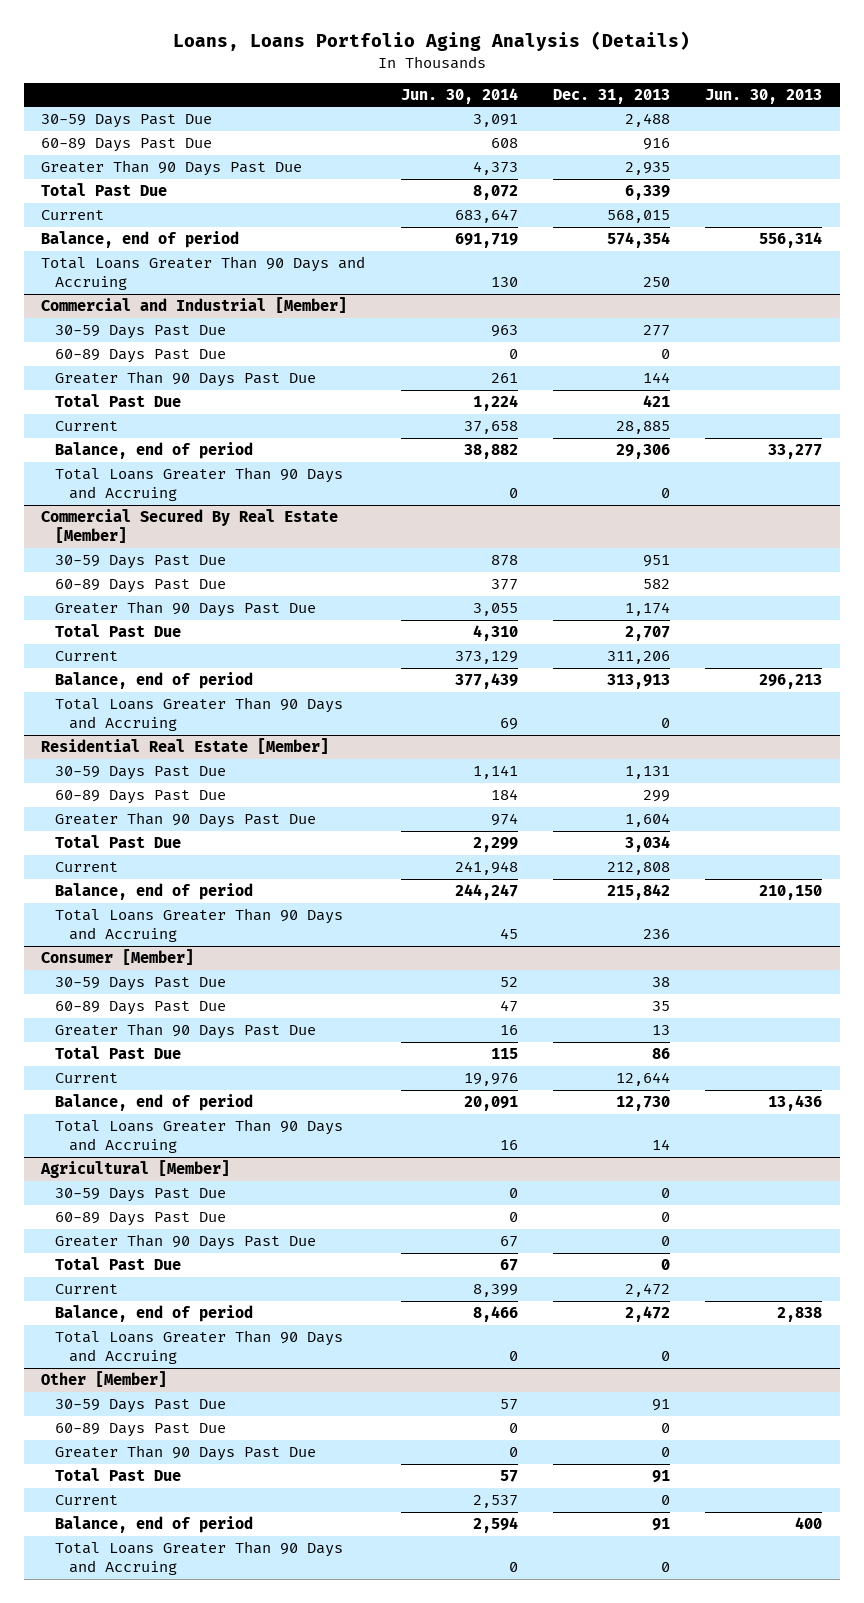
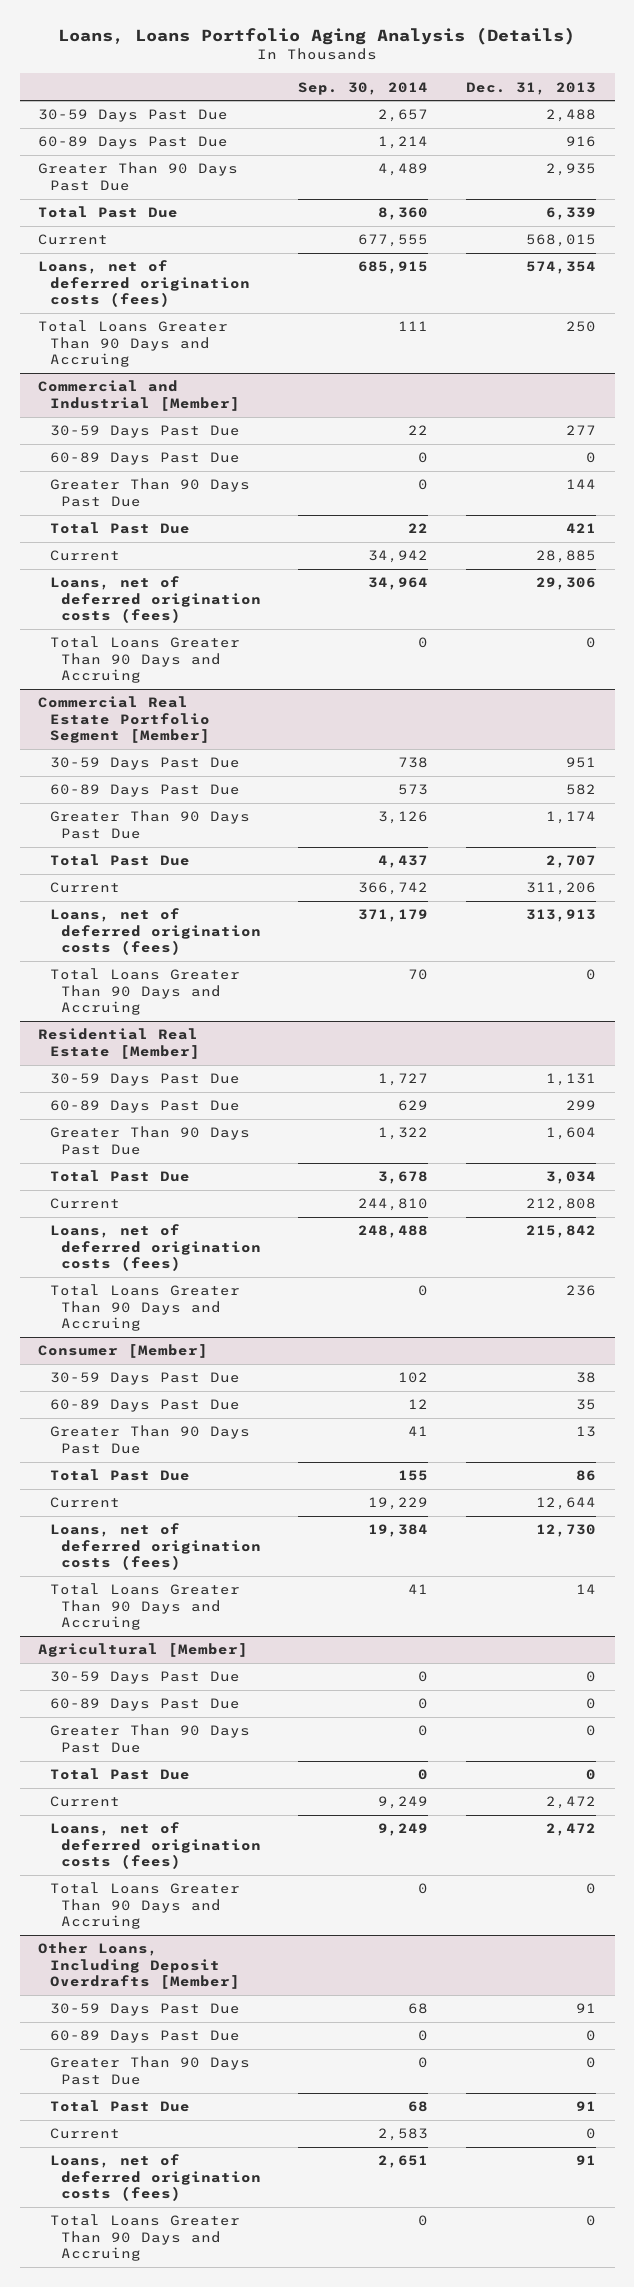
- | Jun. 30, 2014 | Dec. 31, 2013 | Jun. 30, 2013
+ | Sep. 30, 2014 | Dec. 31, 2013
- Balance, end of period | 691,719 | 574,354 | 556,314
+ Loans, net of deferred origination costs (fees) | 685,915 | 574,354
@ Commercial and Industrial [Member]
- Balance, end of period | 38,882 | 29,306 | 33,277
+ Loans, net of deferred origination costs (fees) | 34,964 | 29,306
- Commercial Secured By Real Estate [Member]
+ Commercial Real Estate Portfolio Segment [Member]
- Balance, end of period | 377,439 | 313,913 | 296,213
+ Loans, net of deferred origination costs (fees) | 371,179 | 313,913
@ Residential Real Estate [Member]
- Balance, end of period | 244,247 | 215,842 | 210,150
+ Loans, net of deferred origination costs (fees) | 248,488 | 215,842
@ Consumer [Member]
- Balance, end of period | 20,091 | 12,730 | 13,436
+ Loans, net of deferred origination costs (fees) | 19,384 | 12,730
@ Agricultural [Member]
- Balance, end of period | 8,466 | 2,472 | 2,838
+ Loans, net of deferred origination costs (fees) | 9,249 | 2,472
- Other [Member]
+ Other Loans, Including Deposit Overdrafts [Member]
- Balance, end of period | 2,594 | 91 | 400
+ Loans, net of deferred origination costs (fees) | 2,651 | 91

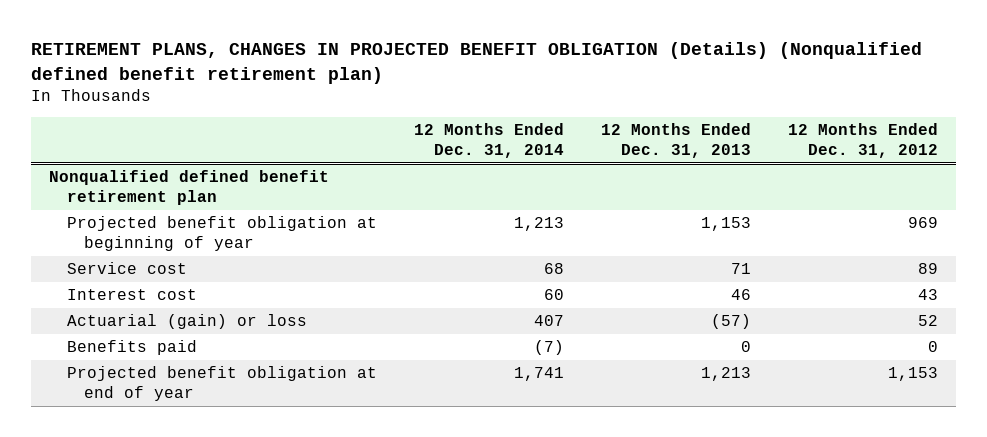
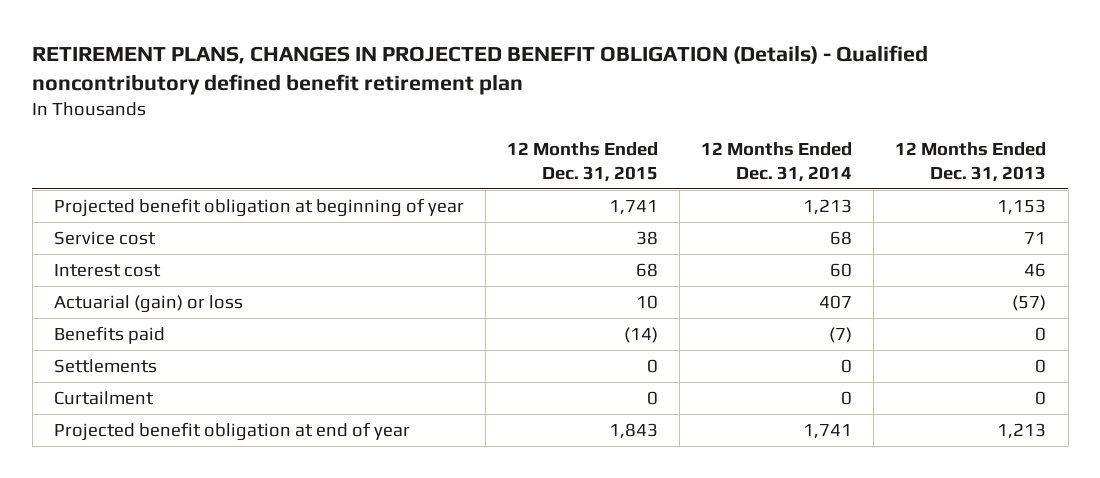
- RETIREMENT PLANS, CHANGES IN PROJECTED BENEFIT OBLIGATION (Details) (Nonqualified defined benefit retirement plan)
+ RETIREMENT PLANS, CHANGES IN PROJECTED BENEFIT OBLIGATION (Details) - Qualified noncontributory defined benefit retirement plan
- | 12 Months Ended Dec. 31, 2014 | 12 Months Ended Dec. 31, 2013 | 12 Months Ended Dec. 31, 2012
+ | 12 Months Ended Dec. 31, 2015 | 12 Months Ended Dec. 31, 2014 | 12 Months Ended Dec. 31, 2013
- Nonqualified defined benefit retirement plan
+ Settlements | 0 | 0 | 0
+ Curtailment | 0 | 0 | 0

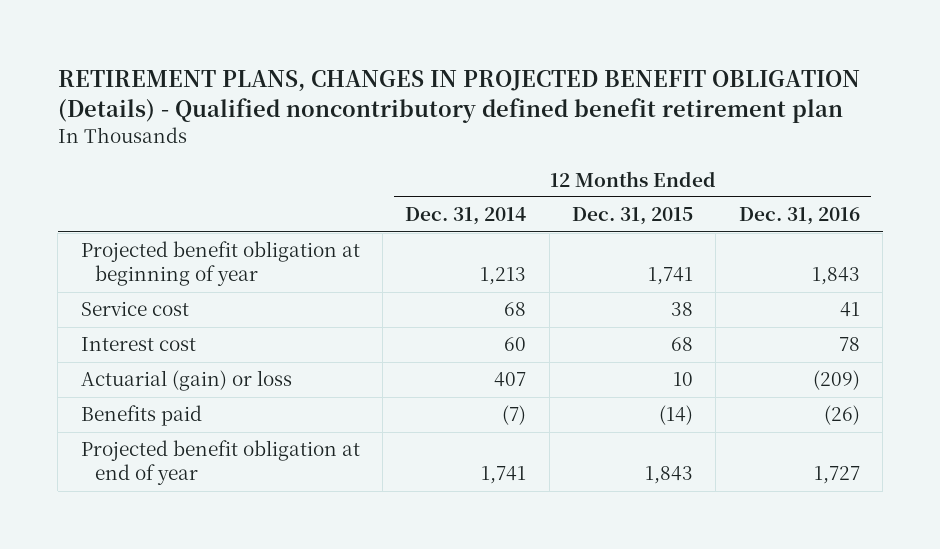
- | 12 Months Ended Dec. 31, 2015 | 12 Months Ended Dec. 31, 2014 | 12 Months Ended Dec. 31, 2013
+ | 12 Months Ended Dec. 31, 2014 | 12 Months Ended Dec. 31, 2015 | 12 Months Ended Dec. 31, 2016
- Settlements | 0 | 0 | 0
- Curtailment | 0 | 0 | 0

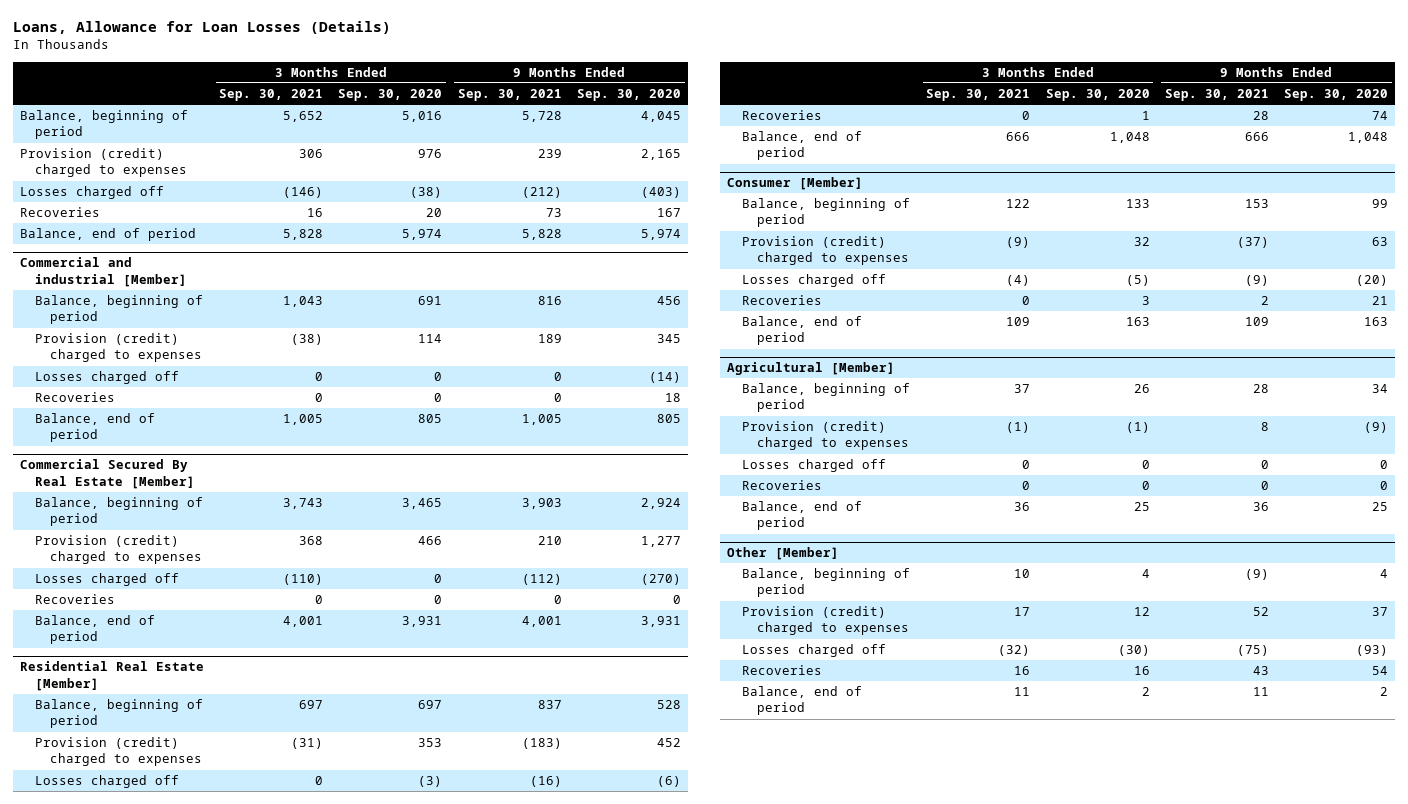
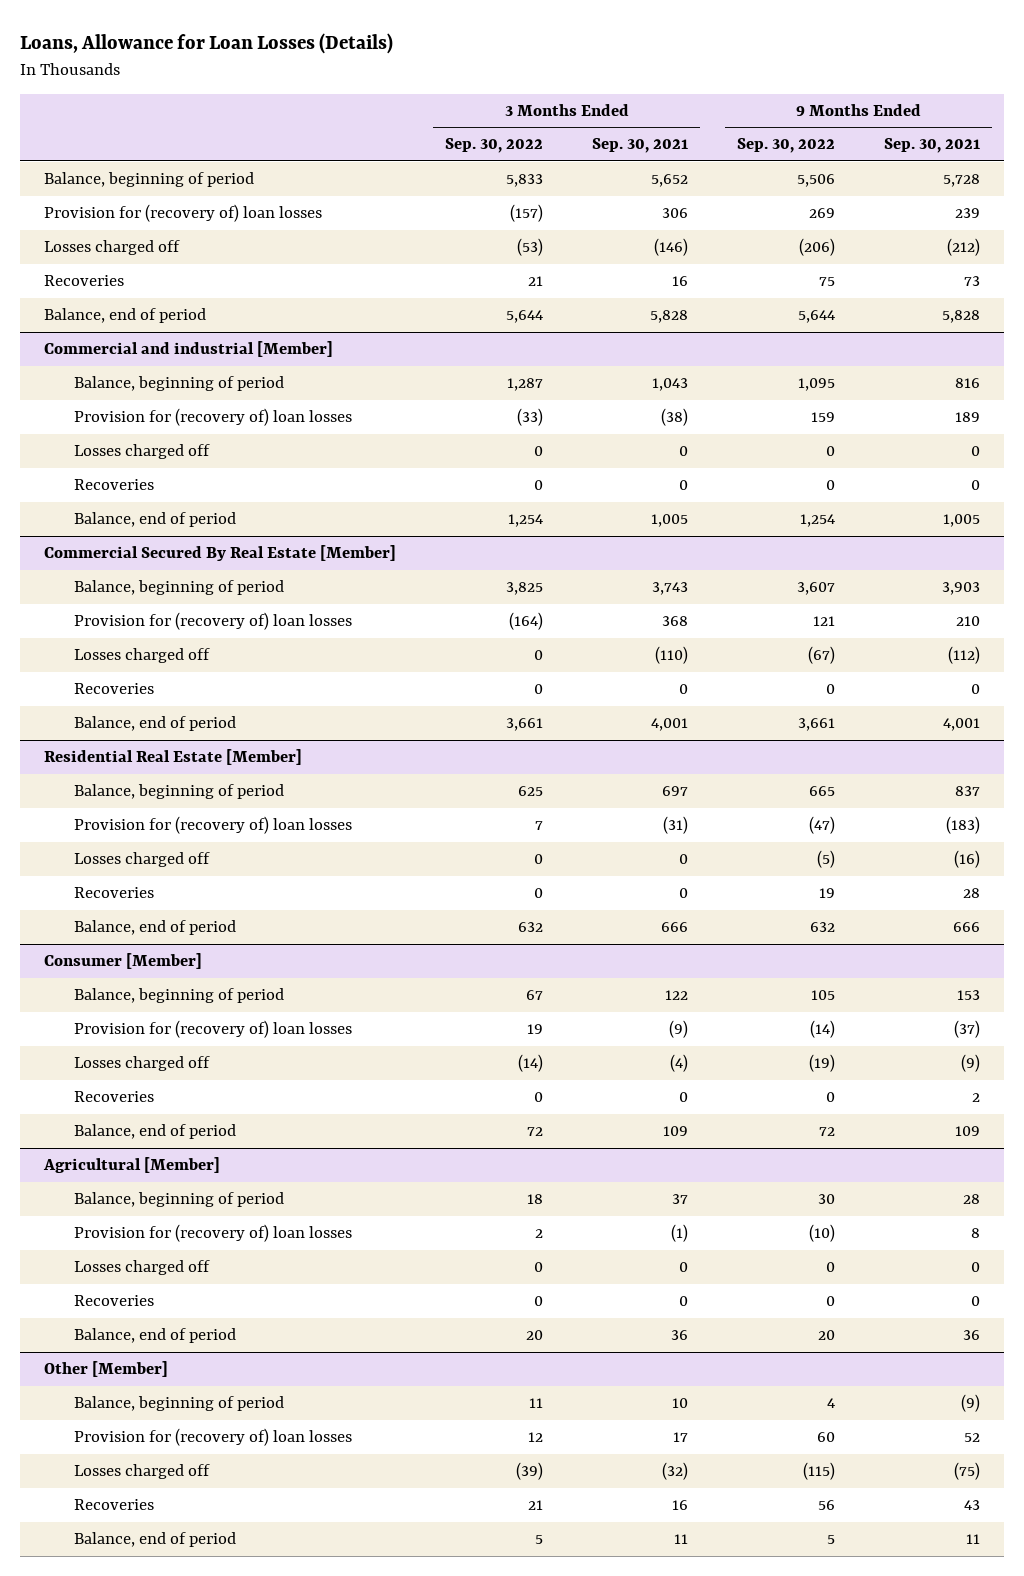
- | 3 Months Ended Sep. 30, 2021 | 3 Months Ended Sep. 30, 2020 | 9 Months Ended Sep. 30, 2021 | 9 Months Ended Sep. 30, 2020
+ | 3 Months Ended Sep. 30, 2022 | 3 Months Ended Sep. 30, 2021 | 9 Months Ended Sep. 30, 2022 | 9 Months Ended Sep. 30, 2021
- Provision (credit) charged to expenses | 306 | 976 | 239 | 2,165
+ Provision for (recovery of) loan losses | (157) | 306 | 269 | 239
@ Commercial and industrial [Member]
- Provision (credit) charged to expenses | (38) | 114 | 189 | 345
+ Provision for (recovery of) loan losses | (33) | (38) | 159 | 189
@ Commercial Secured By Real Estate [Member]
- Provision (credit) charged to expenses | 368 | 466 | 210 | 1,277
+ Provision for (recovery of) loan losses | (164) | 368 | 121 | 210
@ Residential Real Estate [Member]
- Provision (credit) charged to expenses | (31) | 353 | (183) | 452
+ Provision for (recovery of) loan losses | 7 | (31) | (47) | (183)
@ Consumer [Member]
- Provision (credit) charged to expenses | (9) | 32 | (37) | 63
+ Provision for (recovery of) loan losses | 19 | (9) | (14) | (37)
@ Agricultural [Member]
- Provision (credit) charged to expenses | (1) | (1) | 8 | (9)
+ Provision for (recovery of) loan losses | 2 | (1) | (10) | 8
@ Other [Member]
- Provision (credit) charged to expenses | 17 | 12 | 52 | 37
+ Provision for (recovery of) loan losses | 12 | 17 | 60 | 52

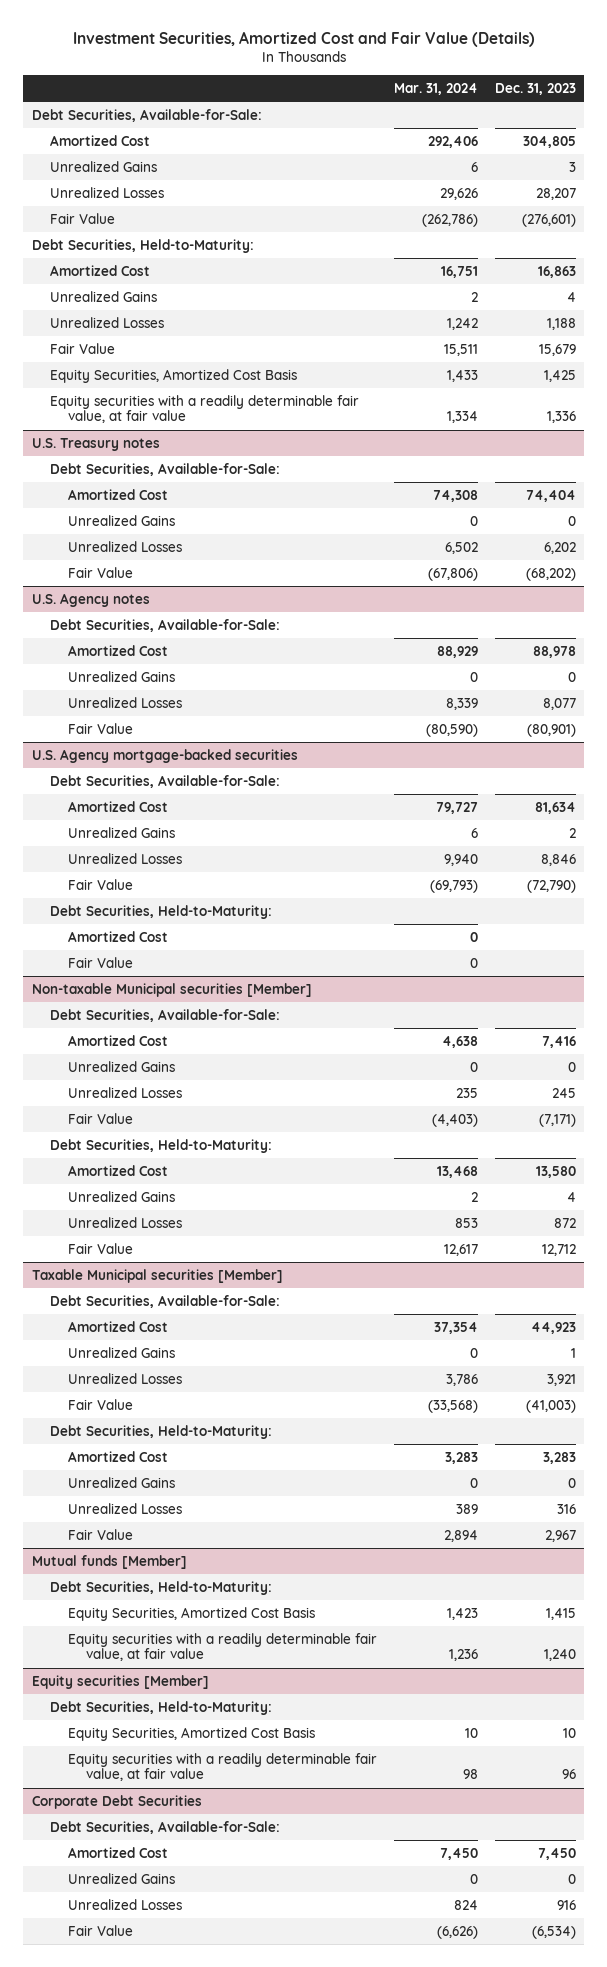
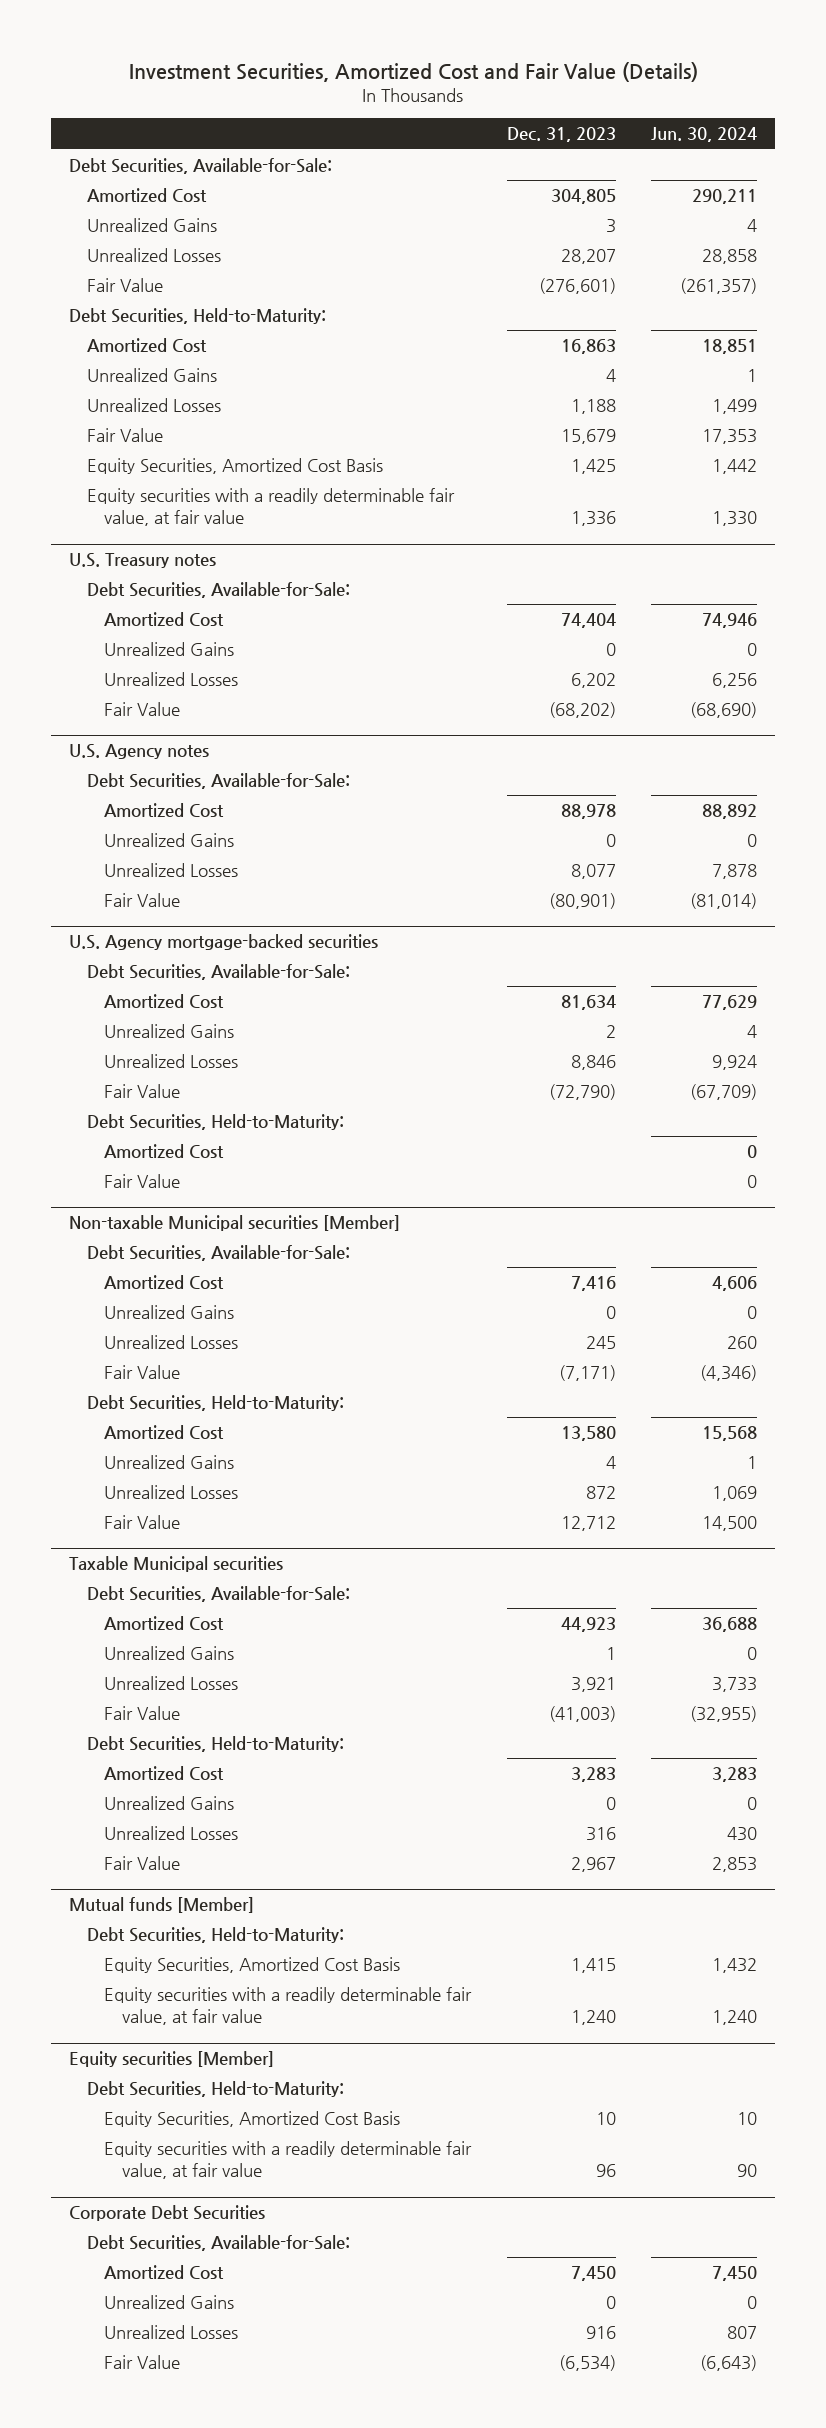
- | Mar. 31, 2024 | Dec. 31, 2023
+ | Dec. 31, 2023 | Jun. 30, 2024
- Taxable Municipal securities [Member]
+ Taxable Municipal securities

